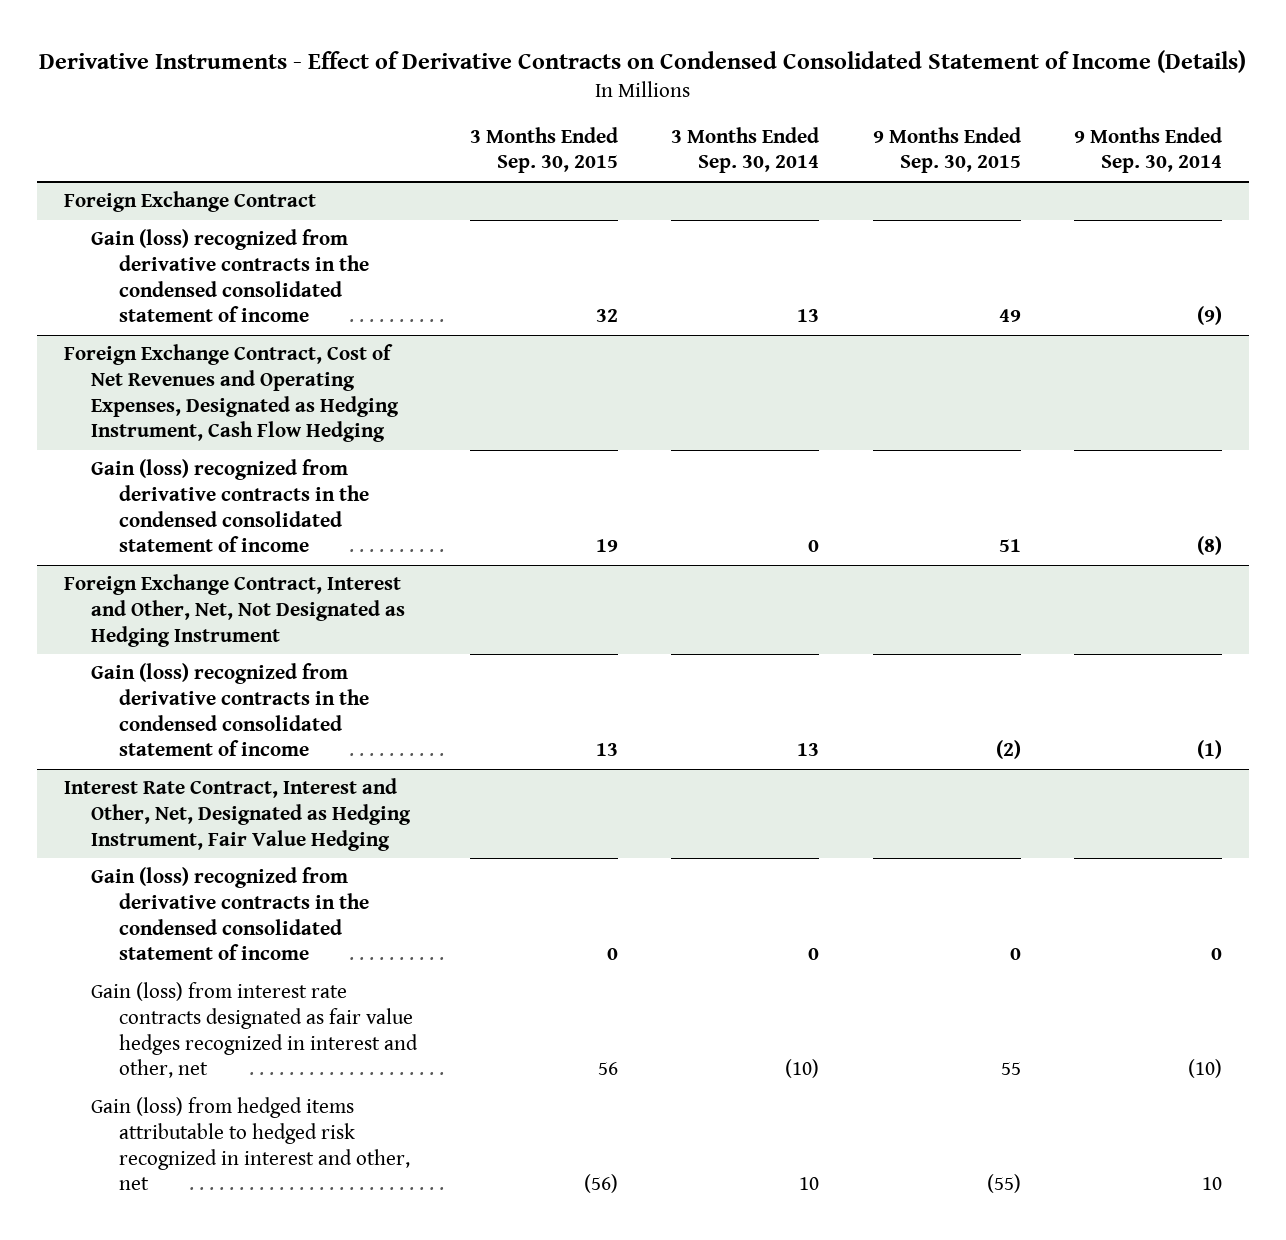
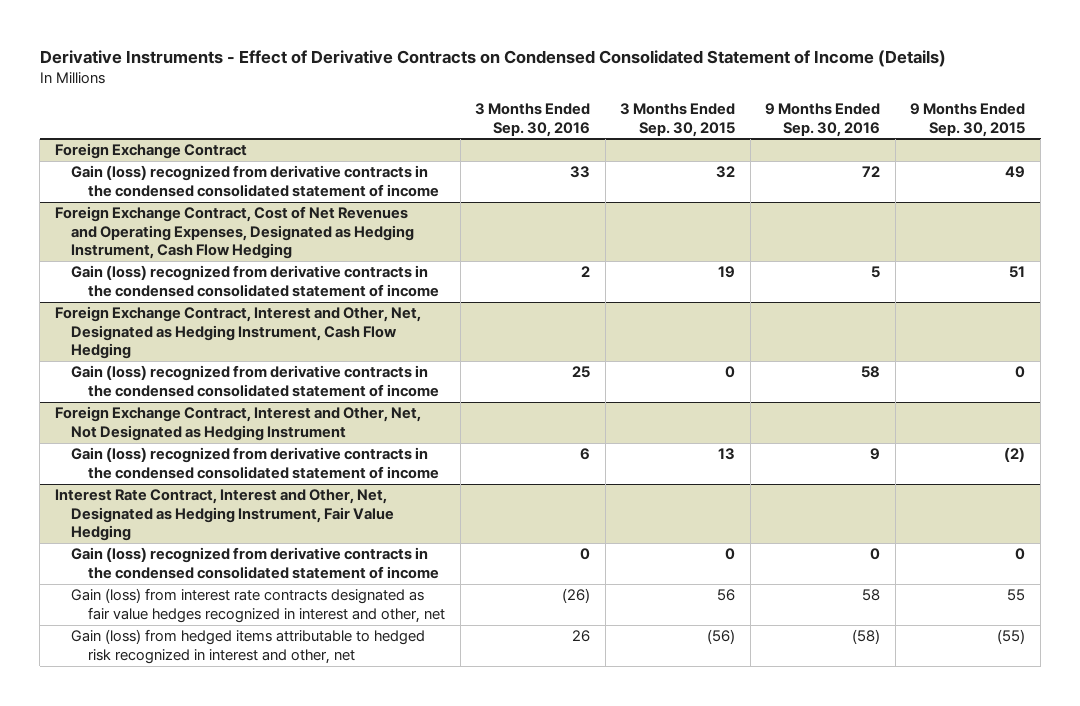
- | 3 Months Ended Sep. 30, 2015 | 3 Months Ended Sep. 30, 2014 | 9 Months Ended Sep. 30, 2015 | 9 Months Ended Sep. 30, 2014
+ | 3 Months Ended Sep. 30, 2016 | 3 Months Ended Sep. 30, 2015 | 9 Months Ended Sep. 30, 2016 | 9 Months Ended Sep. 30, 2015
+ Foreign Exchange Contract, Interest and Other, Net, Designated as Hedging Instrument, Cash Flow Hedging
+ Gain (loss) recognized from derivative contracts in the condensed consolidated statement of income | 25 | 0 | 58 | 0

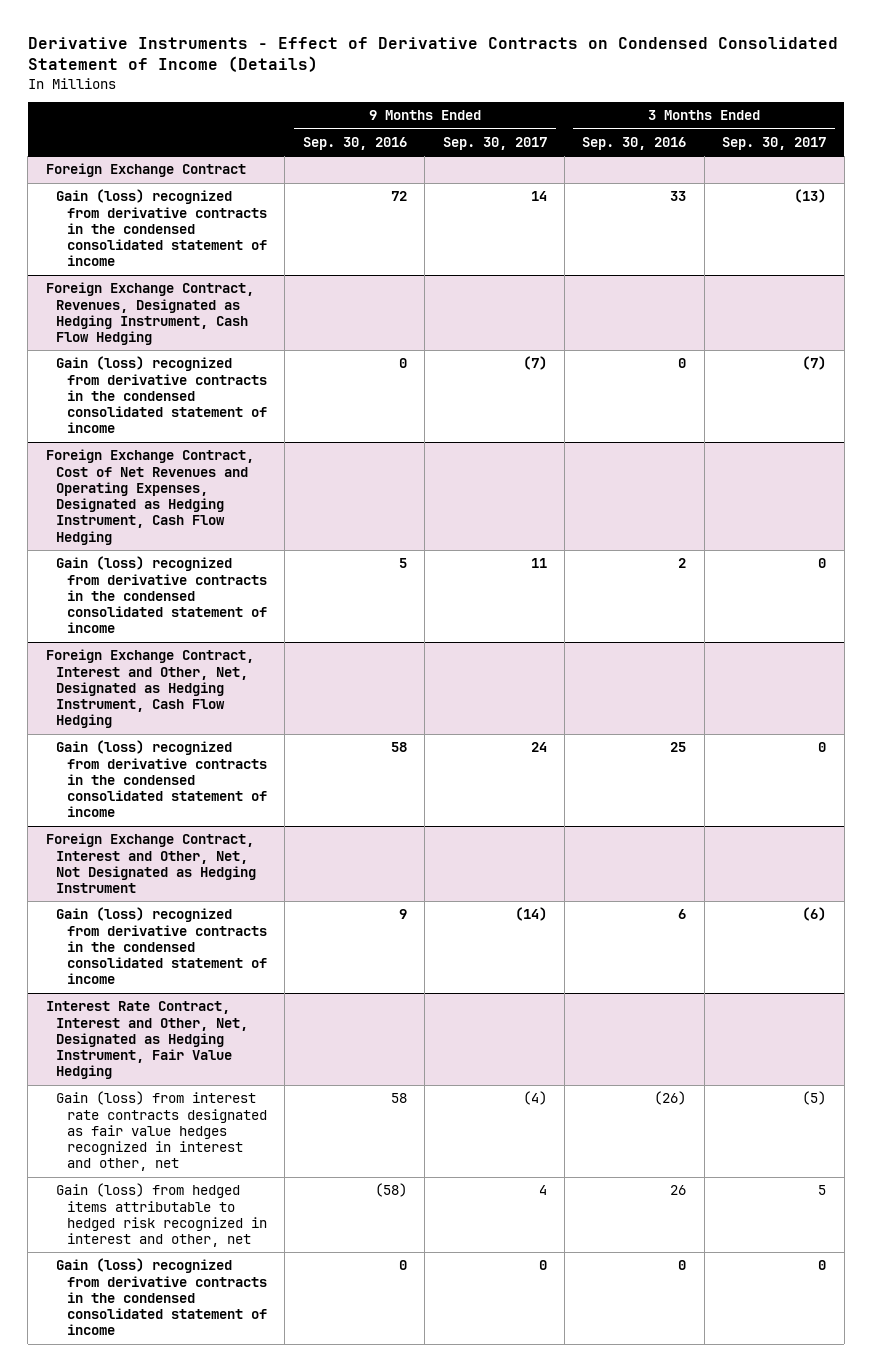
- | 3 Months Ended Sep. 30, 2016 | 3 Months Ended Sep. 30, 2015 | 9 Months Ended Sep. 30, 2016 | 9 Months Ended Sep. 30, 2015
+ | 9 Months Ended Sep. 30, 2016 | 9 Months Ended Sep. 30, 2017 | 3 Months Ended Sep. 30, 2016 | 3 Months Ended Sep. 30, 2017
+ Foreign Exchange Contract, Revenues, Designated as Hedging Instrument, Cash Flow Hedging
+ Gain (loss) recognized from derivative contracts in the condensed consolidated statement of income | 0 | (7) | 0 | (7)
@ Interest Rate Contract, Interest and Other, Net, Designated as Hedging Instrument, Fair Value Hedging
moved down: Gain (loss) recognized from derivative contracts in the condensed consolidated statement of income | 0 | 0 | 0 | 0

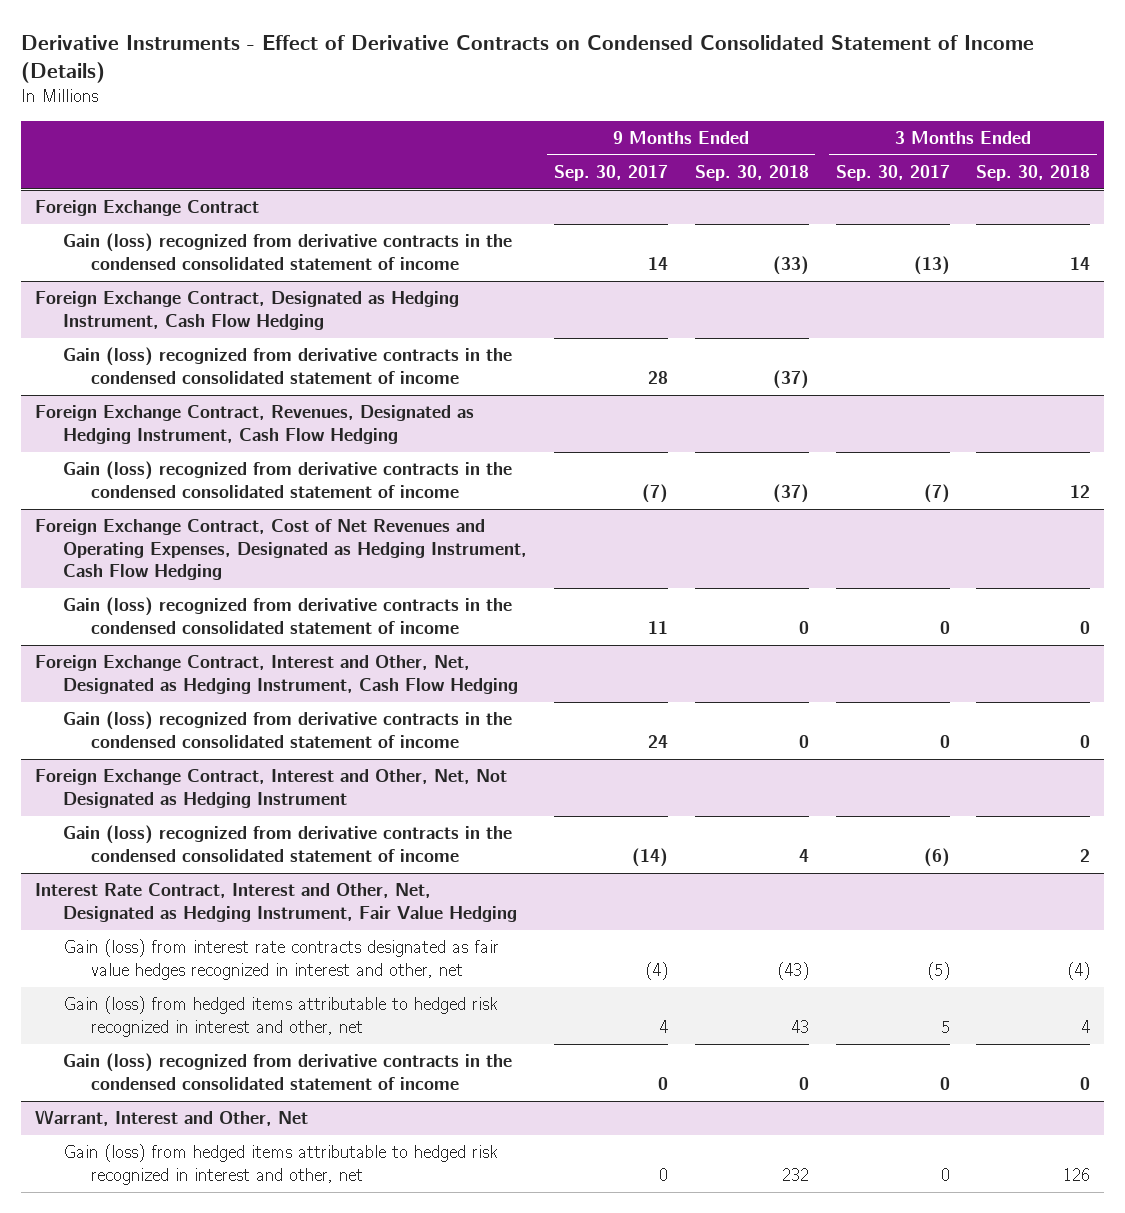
- | 9 Months Ended Sep. 30, 2016 | 9 Months Ended Sep. 30, 2017 | 3 Months Ended Sep. 30, 2016 | 3 Months Ended Sep. 30, 2017
+ | 9 Months Ended Sep. 30, 2017 | 9 Months Ended Sep. 30, 2018 | 3 Months Ended Sep. 30, 2017 | 3 Months Ended Sep. 30, 2018
+ Foreign Exchange Contract, Designated as Hedging Instrument, Cash Flow Hedging
+ Gain (loss) recognized from derivative contracts in the condensed consolidated statement of income | 28 | (37) | |
+ Warrant, Interest and Other, Net
+ Gain (loss) from hedged items attributable to hedged risk recognized in interest and other, net | 0 | 232 | 0 | 126

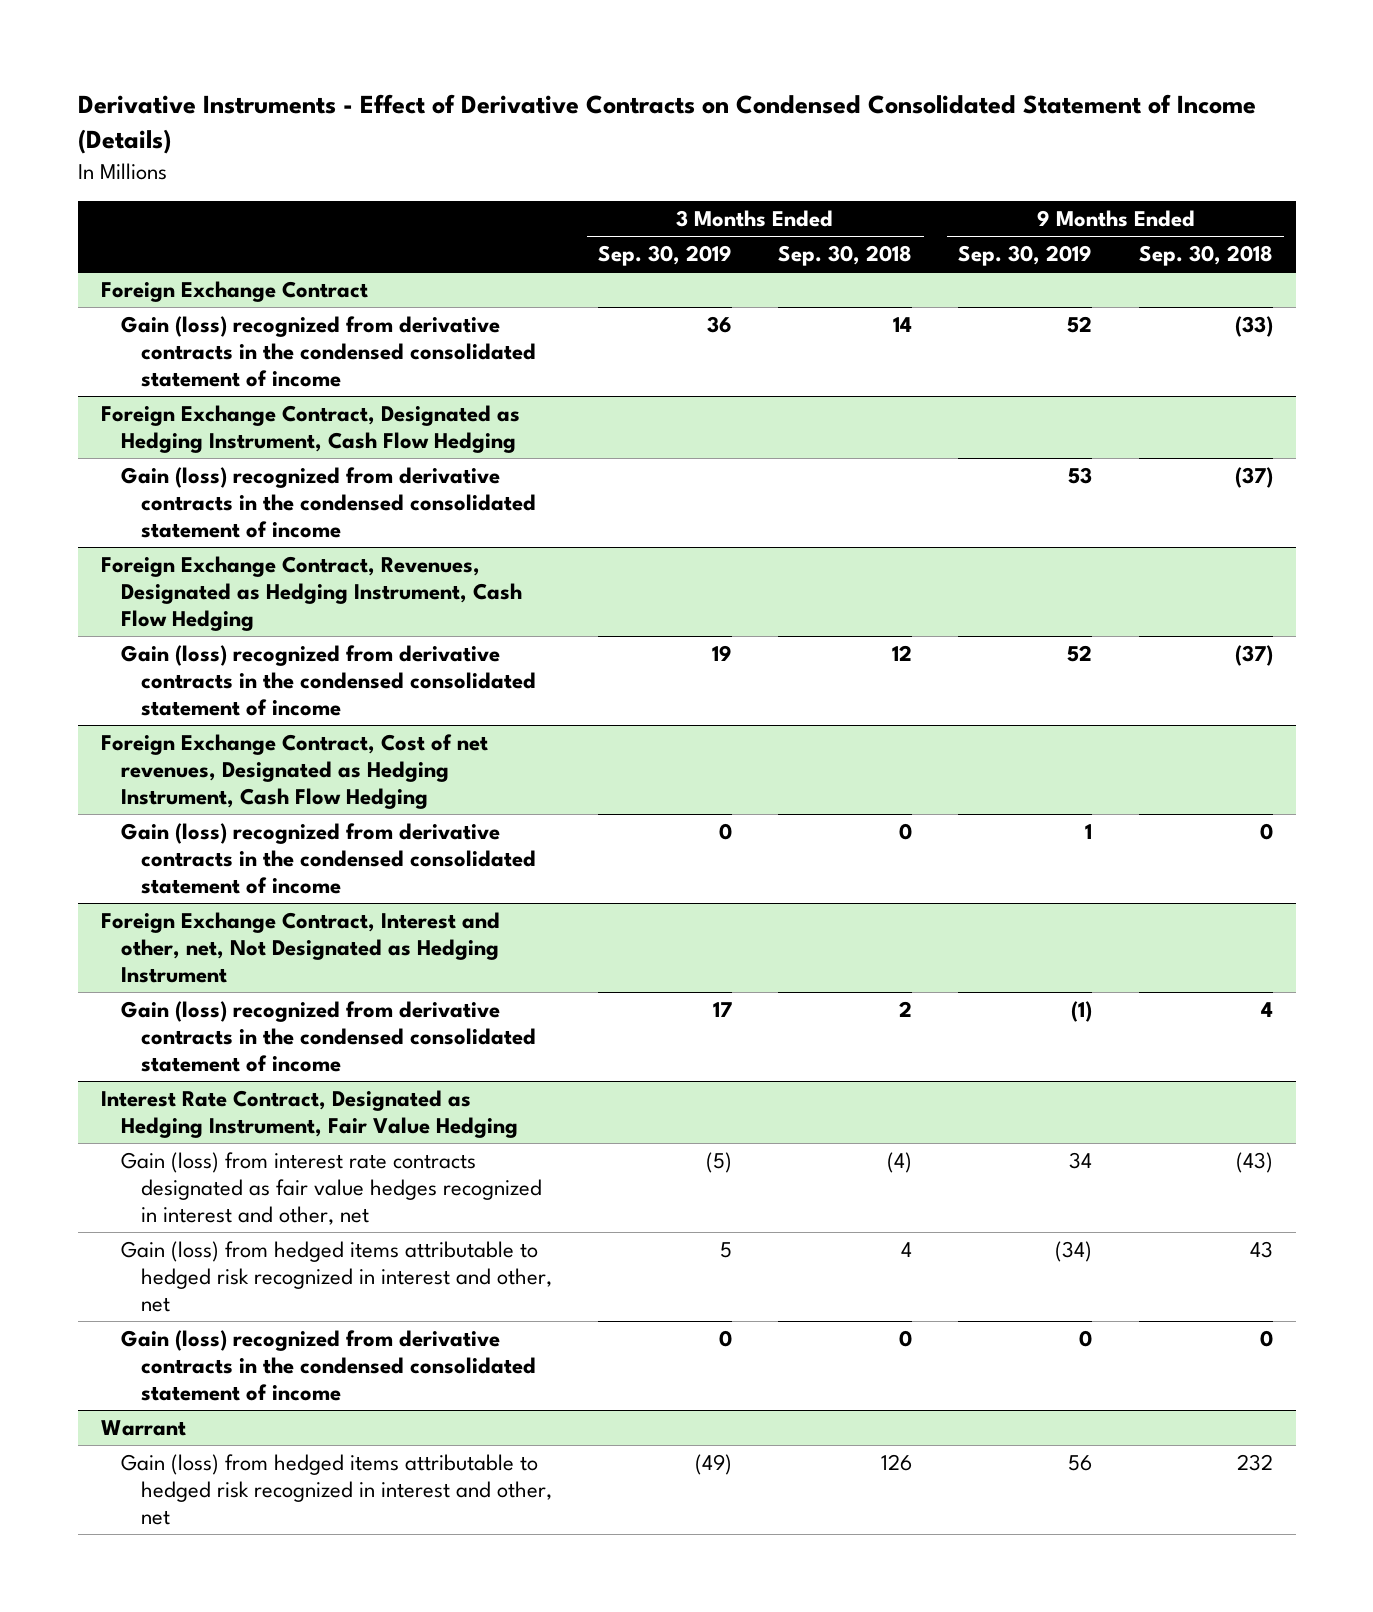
- | 9 Months Ended Sep. 30, 2017 | 9 Months Ended Sep. 30, 2018 | 3 Months Ended Sep. 30, 2017 | 3 Months Ended Sep. 30, 2018
+ | 3 Months Ended Sep. 30, 2019 | 3 Months Ended Sep. 30, 2018 | 9 Months Ended Sep. 30, 2019 | 9 Months Ended Sep. 30, 2018
- Foreign Exchange Contract, Cost of Net Revenues and Operating Expenses, Designated as Hedging Instrument, Cash Flow Hedging
- Gain (loss) recognized from derivative contracts in the condensed consolidated statement of income | 11 | 0 | 0 | 0
- Foreign Exchange Contract, Interest and Other, Net, Designated as Hedging Instrument, Cash Flow Hedging
+ Foreign Exchange Contract, Cost of net revenues, Designated as Hedging Instrument, Cash Flow Hedging
- Foreign Exchange Contract, Interest and Other, Net, Not Designated as Hedging Instrument
+ Foreign Exchange Contract, Interest and other, net, Not Designated as Hedging Instrument
- Interest Rate Contract, Interest and Other, Net, Designated as Hedging Instrument, Fair Value Hedging
+ Interest Rate Contract, Designated as Hedging Instrument, Fair Value Hedging
- Warrant, Interest and Other, Net
+ Warrant

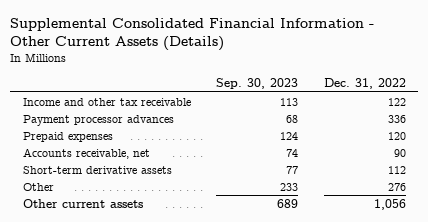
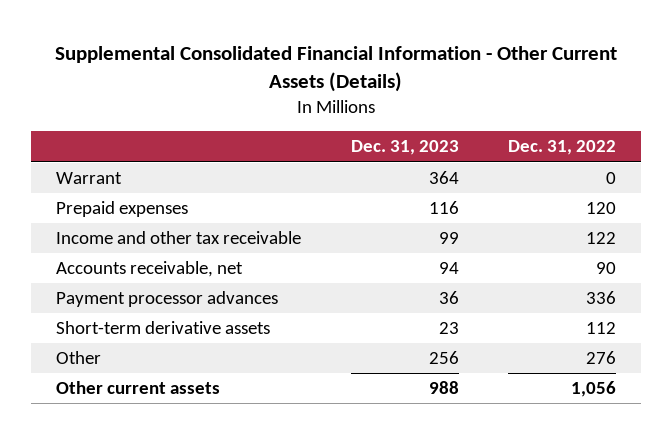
- | Sep. 30, 2023 | Dec. 31, 2022
+ | Dec. 31, 2023 | Dec. 31, 2022
+ Warrant | 364 | 0
moved down: Income and other tax receivable | 99 | 122
moved down: Payment processor advances | 36 | 336

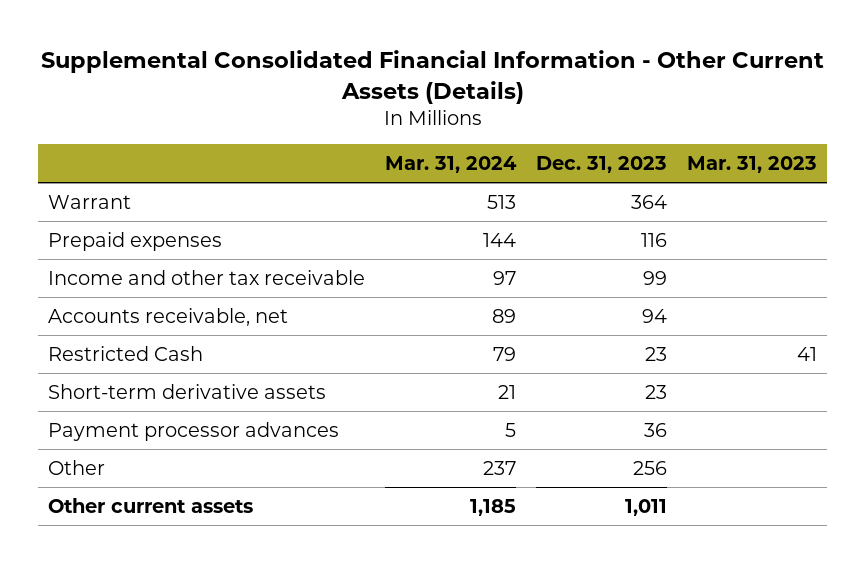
- | Dec. 31, 2023 | Dec. 31, 2022
+ | Mar. 31, 2024 | Dec. 31, 2023 | Mar. 31, 2023
+ Restricted Cash | 79 | 23 | 41
moved down: Payment processor advances | 5 | 36 |
- Other current assets | 988 | 1,056
+ Other current assets | 1,185 | 1,011 |

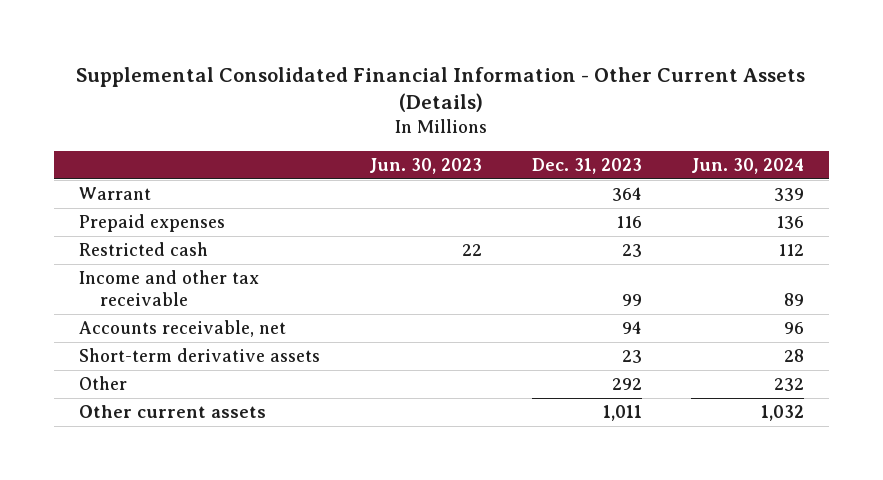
- | Mar. 31, 2024 | Dec. 31, 2023 | Mar. 31, 2023
+ | Jun. 30, 2023 | Dec. 31, 2023 | Jun. 30, 2024
+ Restricted cash | 22 | 23 | 112
- Restricted Cash | 79 | 23 | 41
- Payment processor advances | 5 | 36 |
- Other | 237 | 256 |
+ Other | | 292 | 232

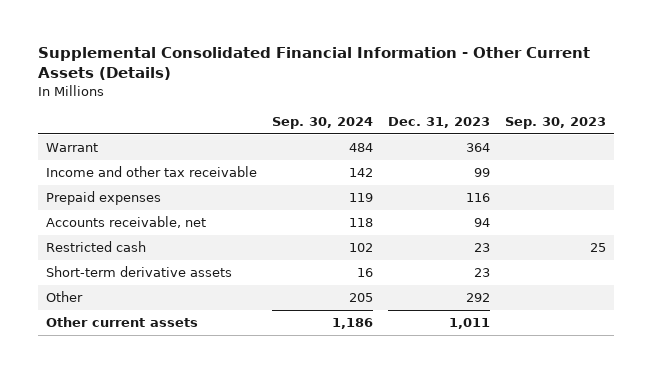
- | Jun. 30, 2023 | Dec. 31, 2023 | Jun. 30, 2024
+ | Sep. 30, 2024 | Dec. 31, 2023 | Sep. 30, 2023
moved down: Prepaid expenses | 119 | 116 |
moved down: Restricted cash | 102 | 23 | 25

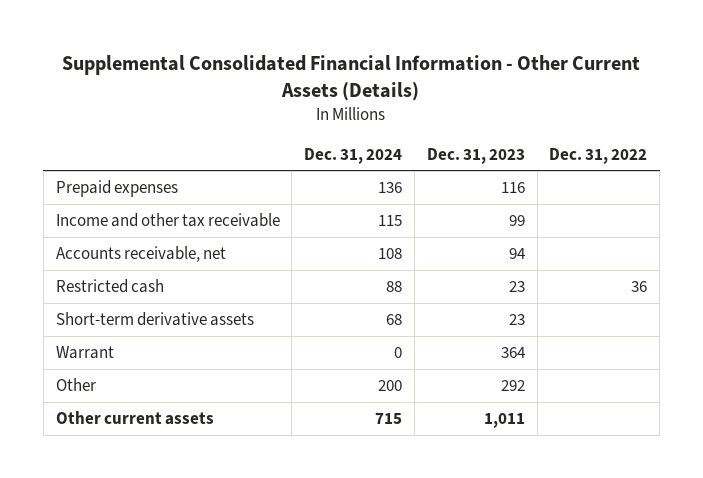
- | Sep. 30, 2024 | Dec. 31, 2023 | Sep. 30, 2023
+ | Dec. 31, 2024 | Dec. 31, 2023 | Dec. 31, 2022
moved down: Income and other tax receivable | 115 | 99 |
moved down: Warrant | 0 | 364 |

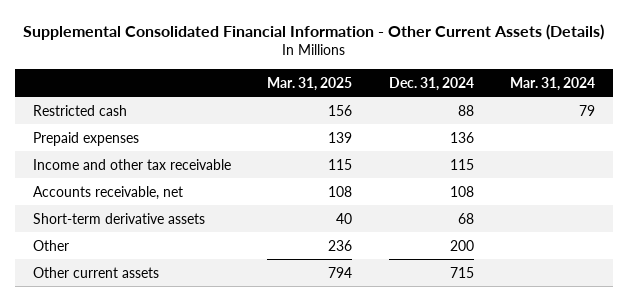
- | Dec. 31, 2024 | Dec. 31, 2023 | Dec. 31, 2022
+ | Mar. 31, 2025 | Dec. 31, 2024 | Mar. 31, 2024
moved up: Restricted cash | 156 | 88 | 79
- Warrant | 0 | 364 |

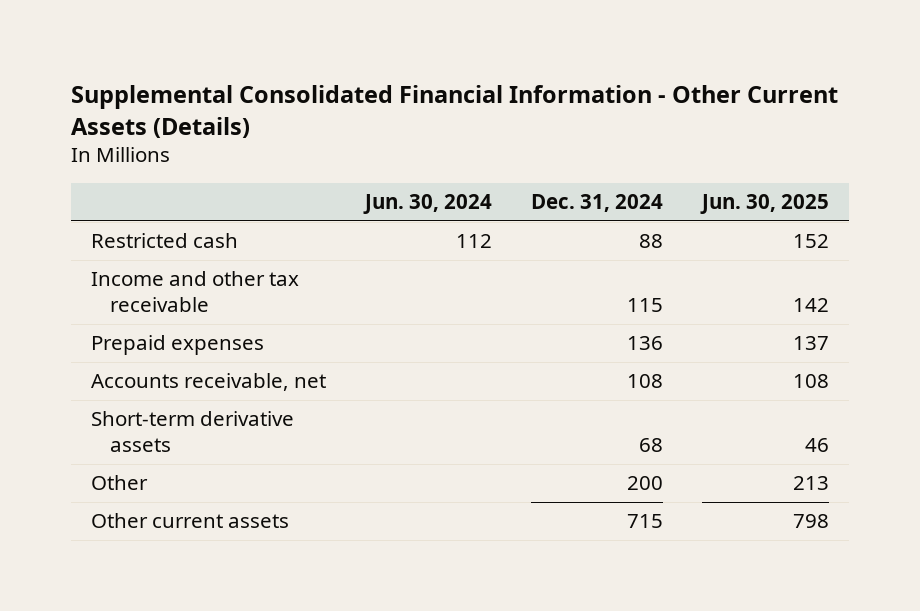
- | Mar. 31, 2025 | Dec. 31, 2024 | Mar. 31, 2024
+ | Jun. 30, 2024 | Dec. 31, 2024 | Jun. 30, 2025
moved down: Prepaid expenses | | 136 | 137

